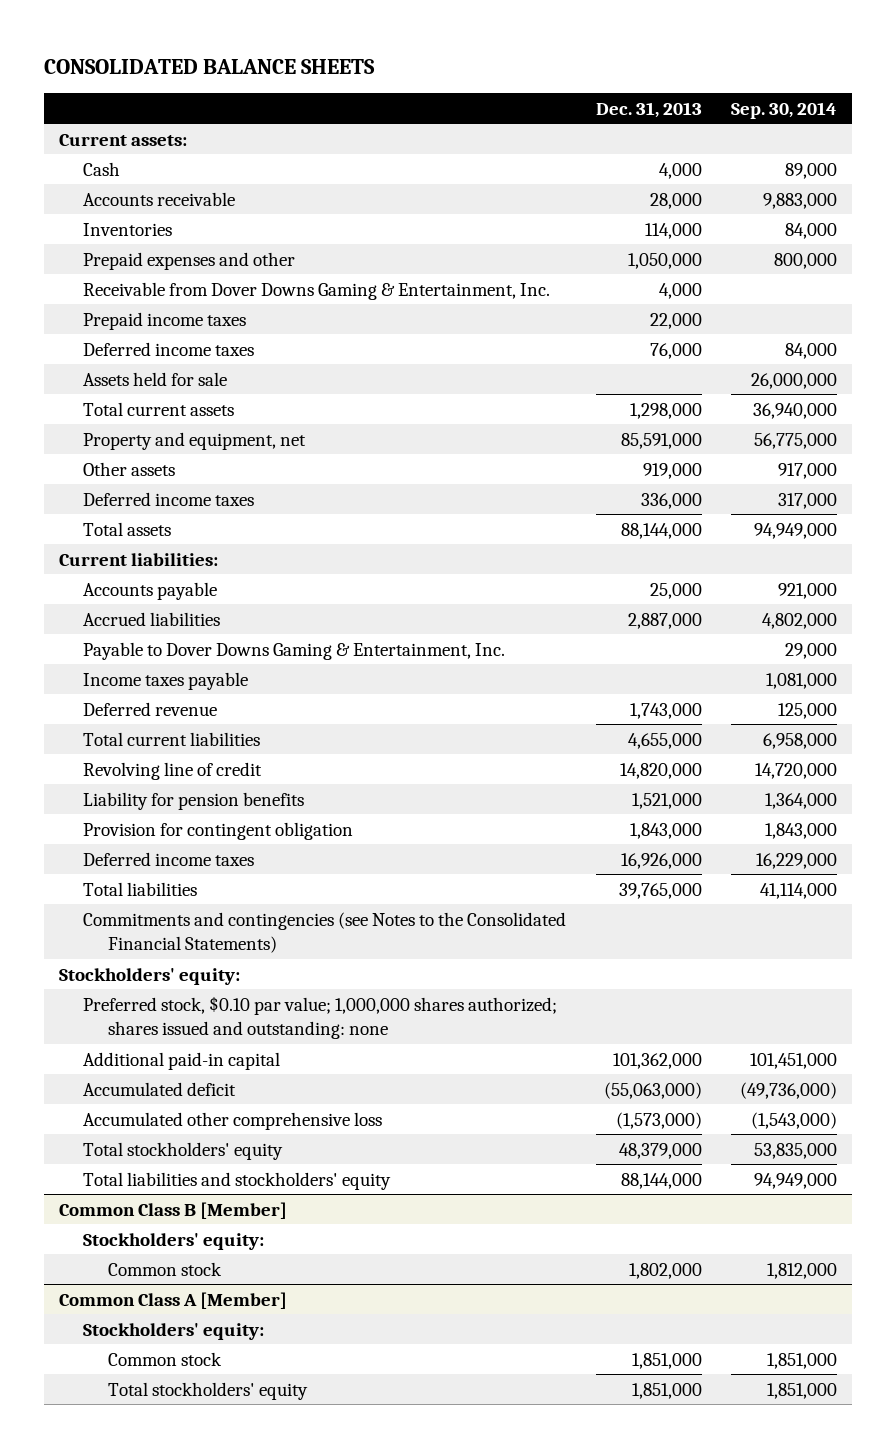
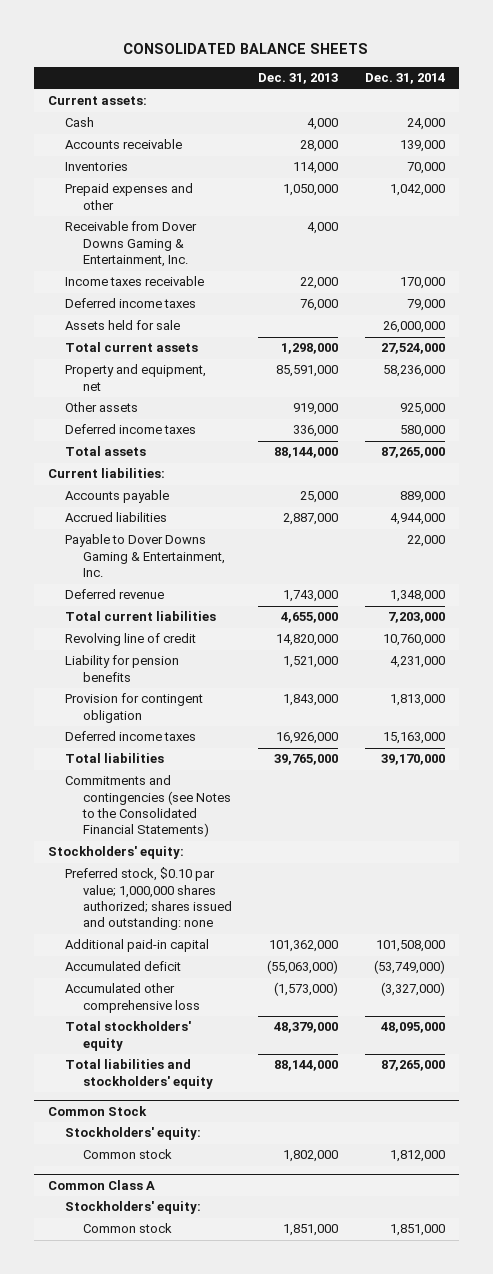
- | Dec. 31, 2013 | Sep. 30, 2014
+ | Dec. 31, 2013 | Dec. 31, 2014
- Prepaid income taxes | 22,000 |
+ Income taxes receivable | 22,000 | 170,000
- Income taxes payable | | 1,081,000
- Common Class B [Member]
+ Common Stock
- Common Class A [Member]
+ Common Class A
- Total stockholders' equity | 1,851,000 | 1,851,000

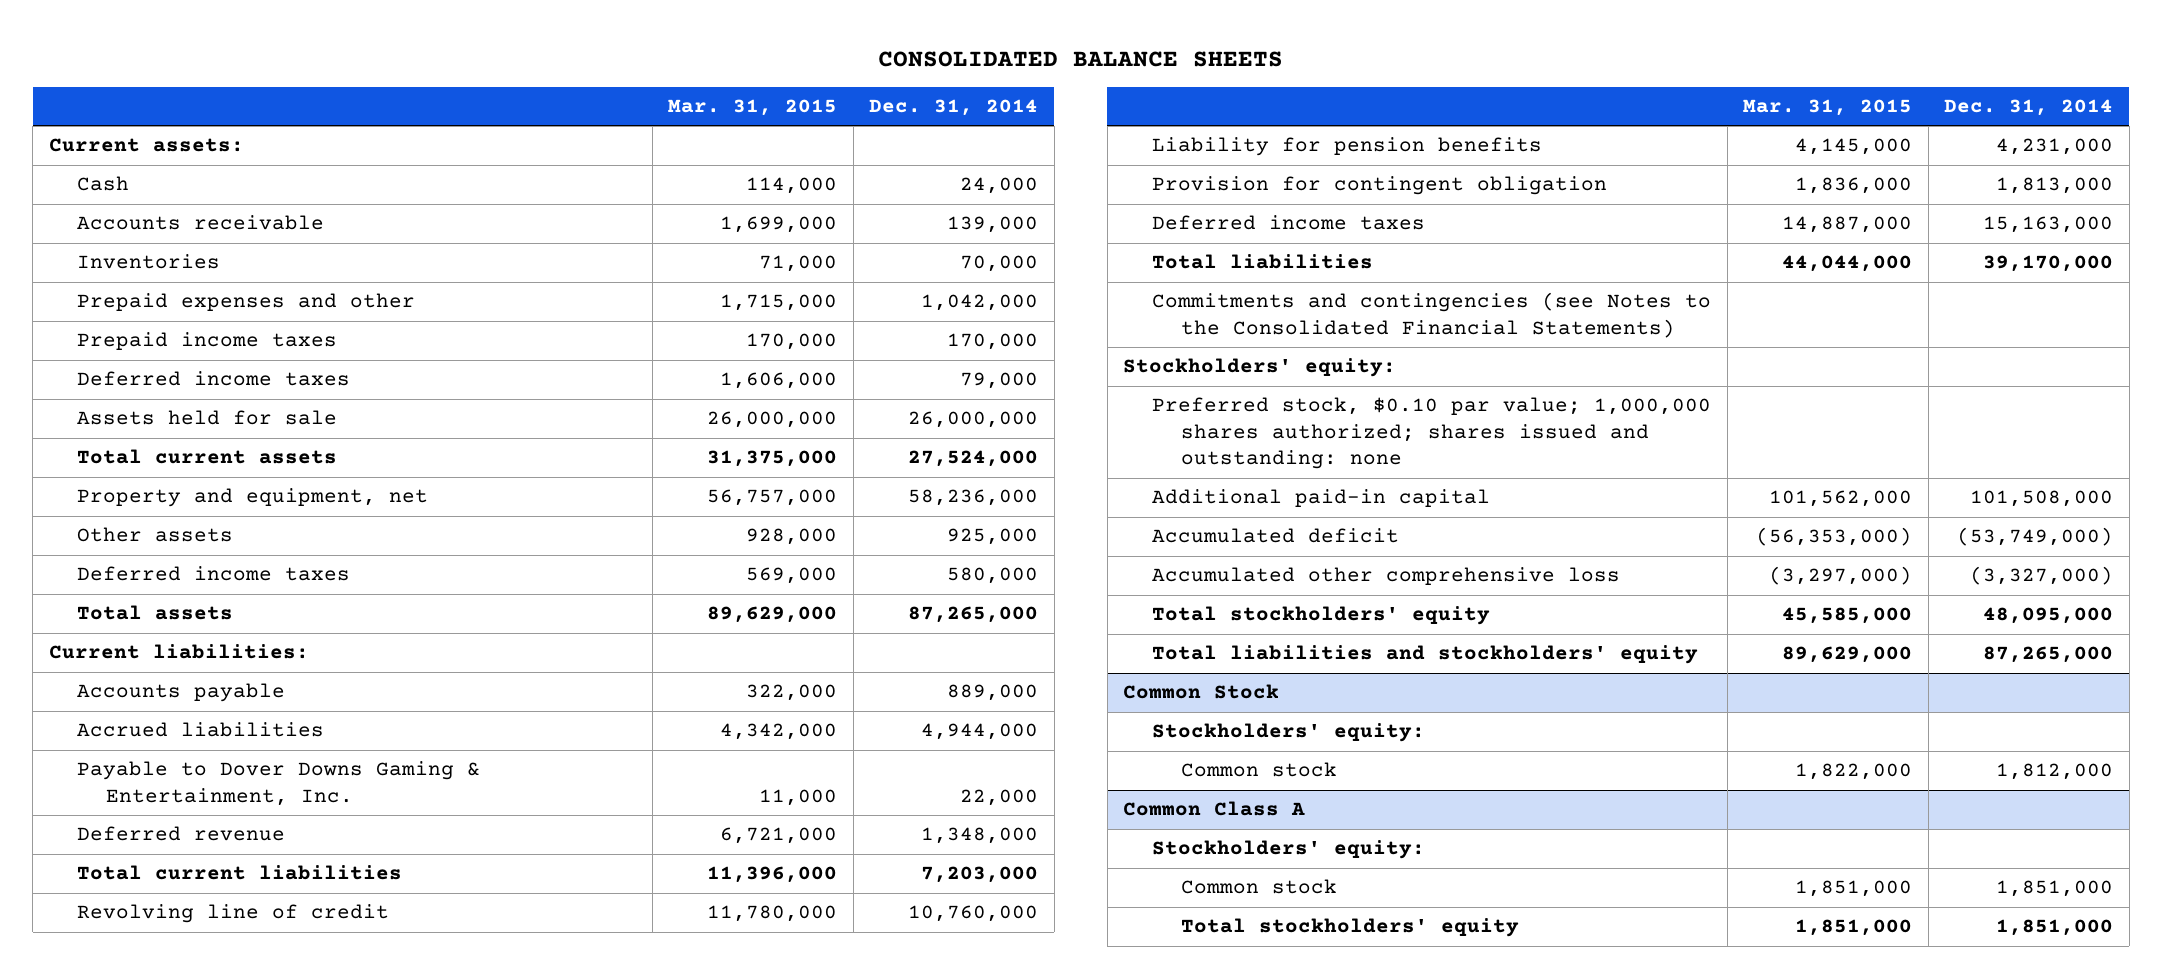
- | Dec. 31, 2013 | Dec. 31, 2014
+ | Mar. 31, 2015 | Dec. 31, 2014
- Receivable from Dover Downs Gaming & Entertainment, Inc. | 4,000 |
- Income taxes receivable | 22,000 | 170,000
+ Prepaid income taxes | 170,000 | 170,000
@ Common Class A
+ Total stockholders' equity | 1,851,000 | 1,851,000

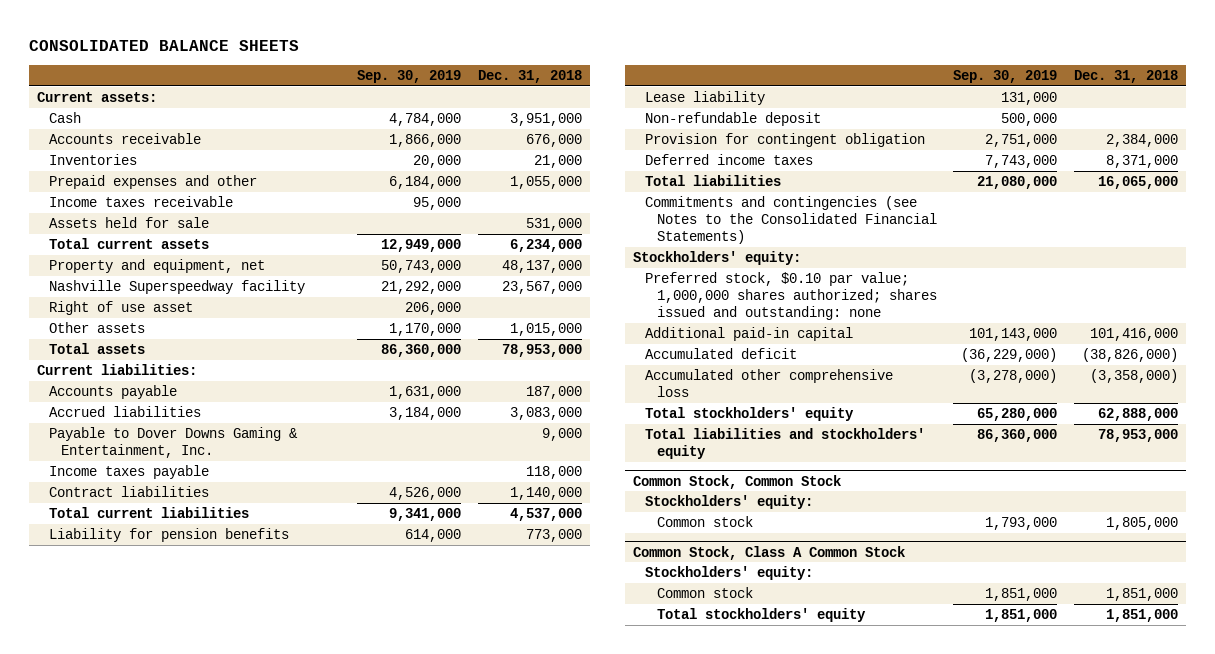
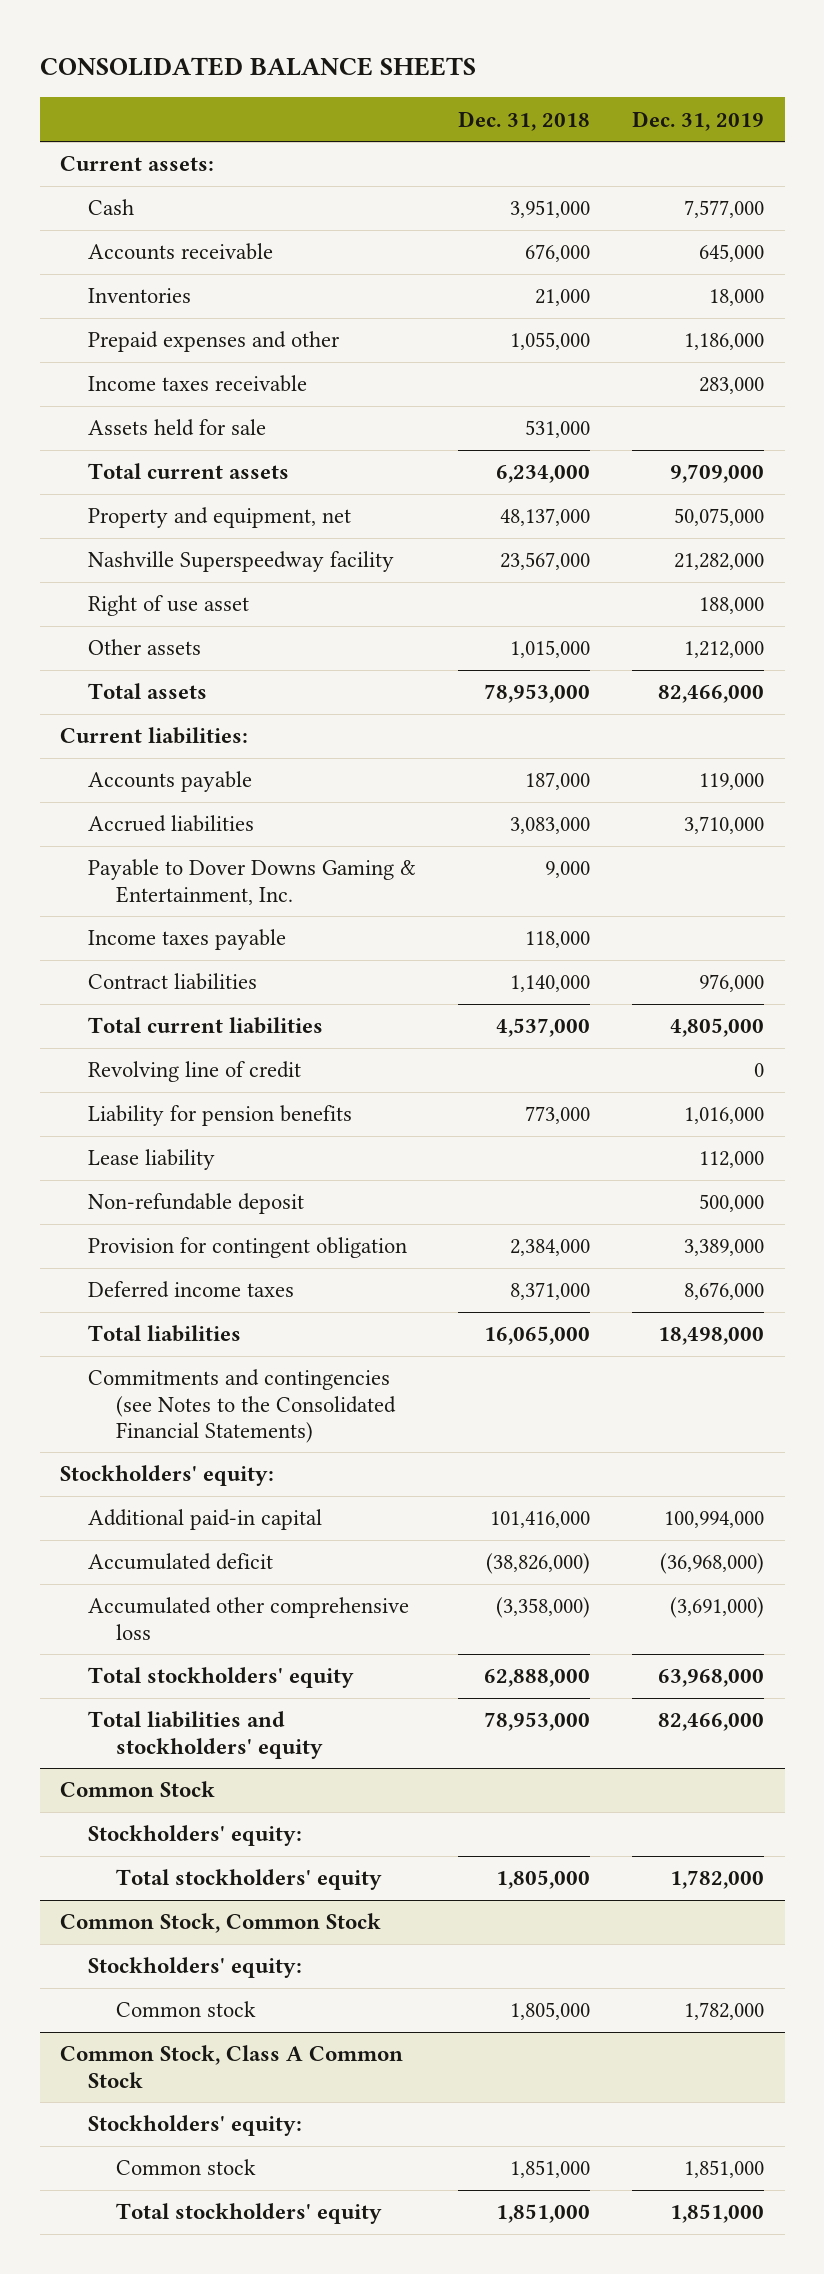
- | Sep. 30, 2019 | Dec. 31, 2018
+ | Dec. 31, 2018 | Dec. 31, 2019
+ Revolving line of credit | | 0
- Preferred stock, $0.10 par value; 1,000,000 shares authorized; shares issued and outstanding: none
+ Common Stock
+ Stockholders' equity:
+ Total stockholders' equity | 1,805,000 | 1,782,000

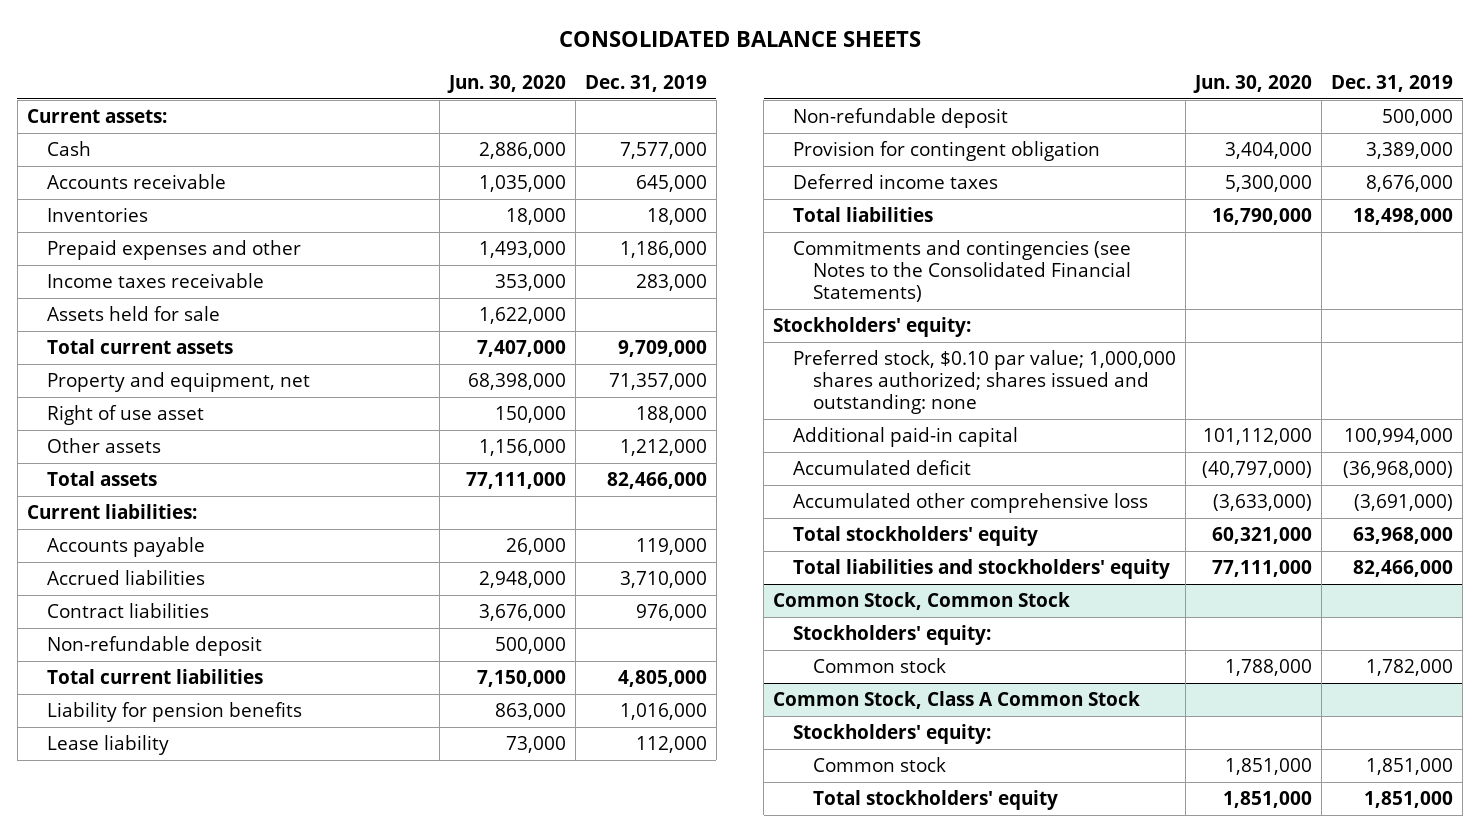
- | Dec. 31, 2018 | Dec. 31, 2019
+ | Jun. 30, 2020 | Dec. 31, 2019
- Property and equipment, net | 48,137,000 | 50,075,000
- Nashville Superspeedway facility | 23,567,000 | 21,282,000
+ Property and equipment, net | 68,398,000 | 71,357,000
- Payable to Dover Downs Gaming & Entertainment, Inc. | 9,000 |
- Income taxes payable | 118,000 |
+ Non-refundable deposit | 500,000 |
- Revolving line of credit | | 0
+ Preferred stock, $0.10 par value; 1,000,000 shares authorized; shares issued and outstanding: none
- Common Stock
- Stockholders' equity:
- Total stockholders' equity | 1,805,000 | 1,782,000

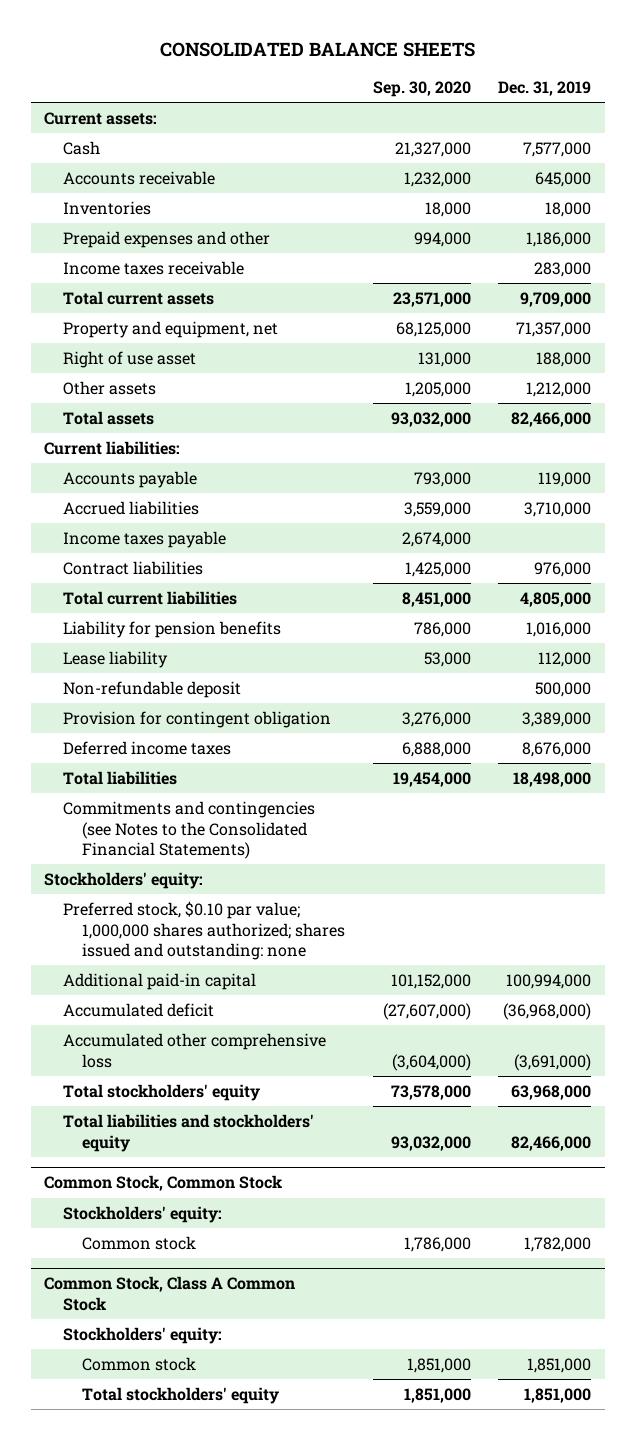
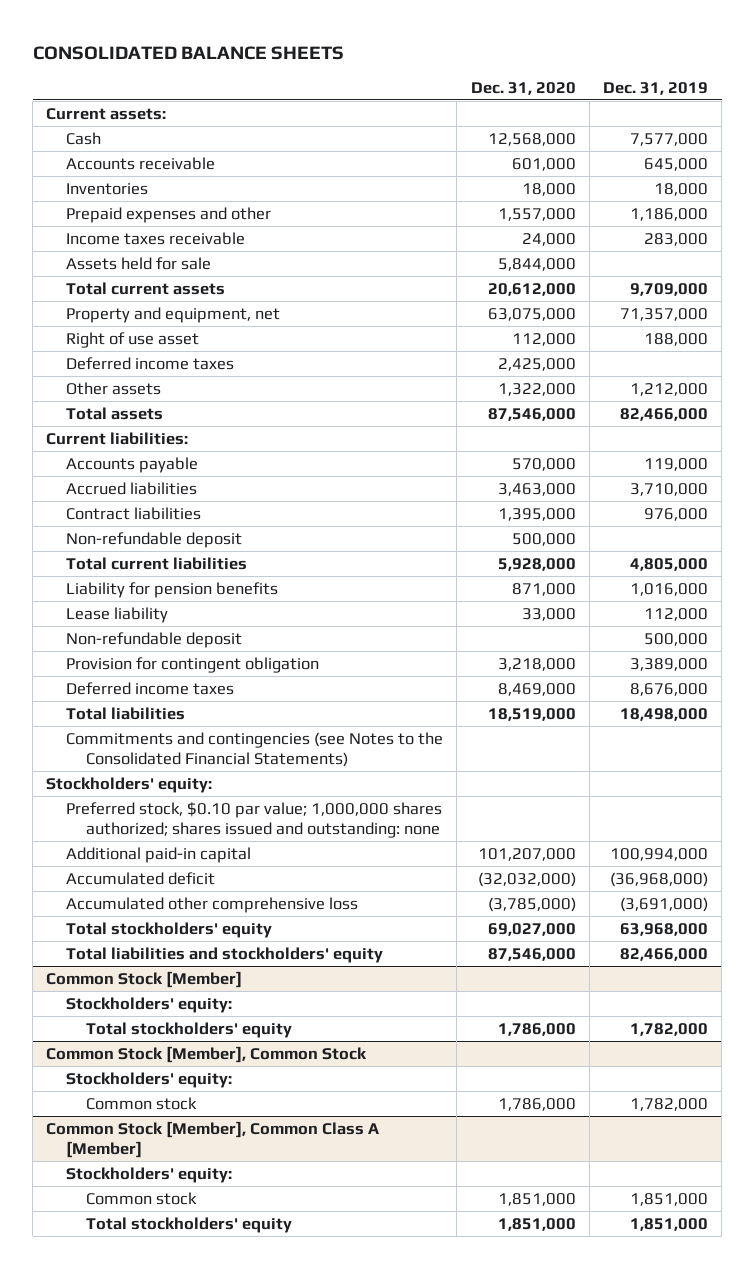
- | Sep. 30, 2020 | Dec. 31, 2019
+ | Dec. 31, 2020 | Dec. 31, 2019
+ Assets held for sale | 5,844,000 |
+ Deferred income taxes | 2,425,000 |
- Income taxes payable | 2,674,000 |
+ Non-refundable deposit | 500,000 |
- Common Stock, Common Stock
+ Common Stock [Member]
+ Total stockholders' equity | 1,786,000 | 1,782,000
+ Common Stock [Member], Common Stock
+ Stockholders' equity:
- Common Stock, Class A Common Stock
+ Common Stock [Member], Common Class A [Member]

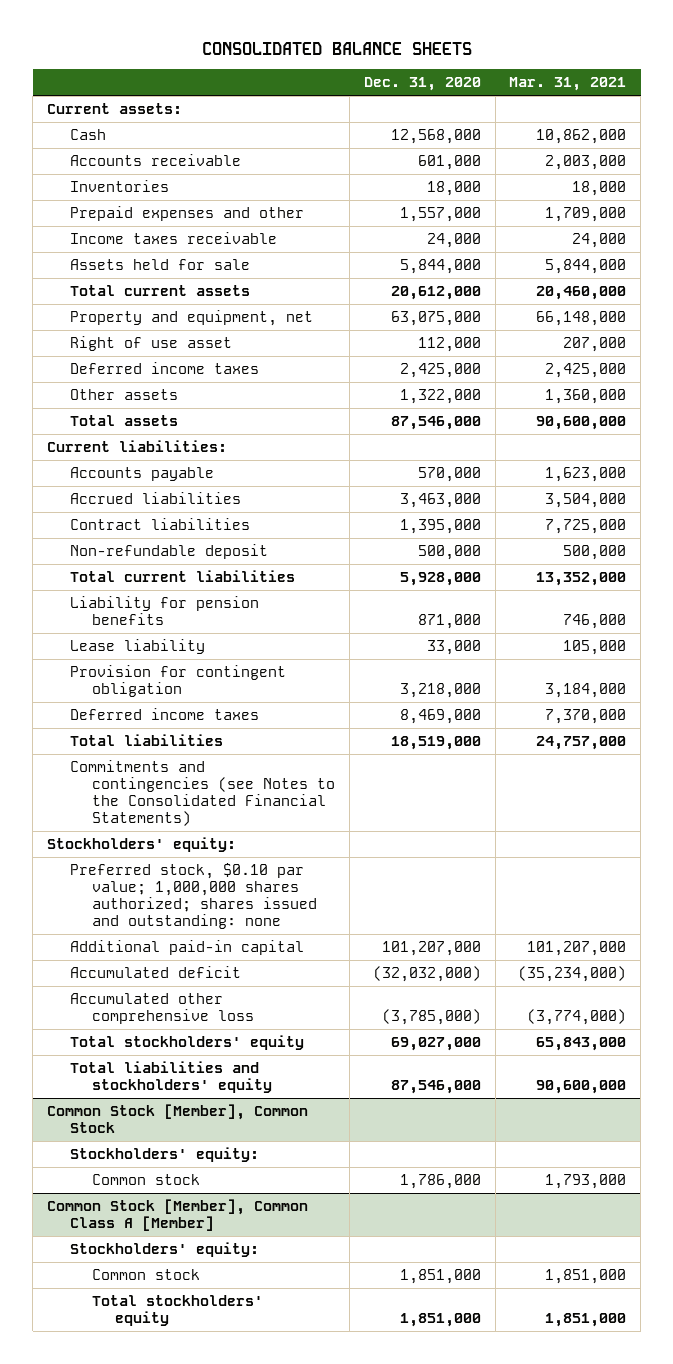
- | Dec. 31, 2020 | Dec. 31, 2019
+ | Dec. 31, 2020 | Mar. 31, 2021
- Non-refundable deposit | | 500,000
- Common Stock [Member]
- Stockholders' equity:
- Total stockholders' equity | 1,786,000 | 1,782,000

